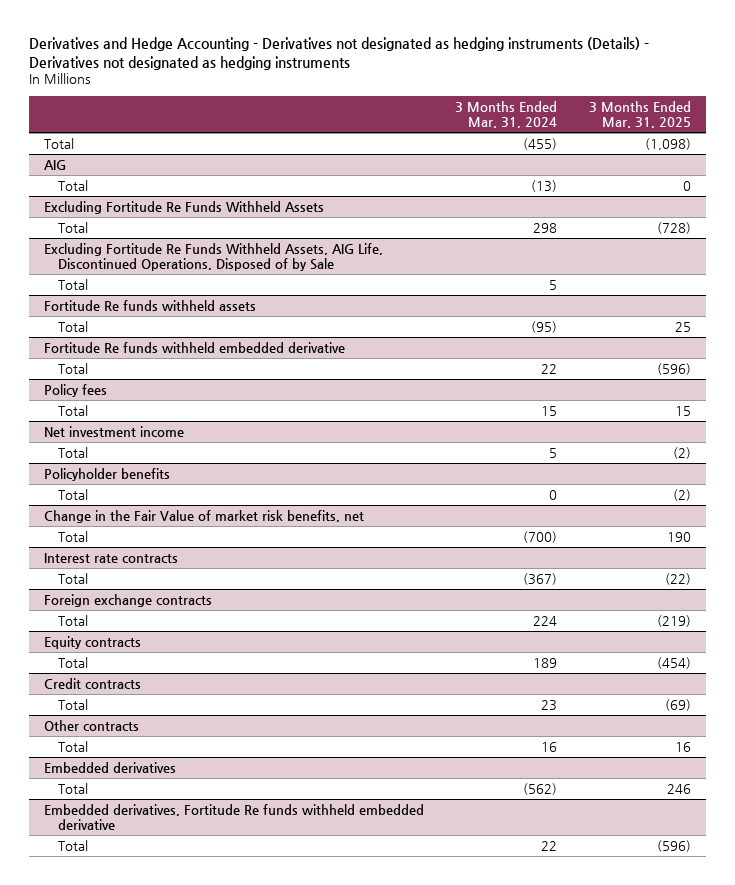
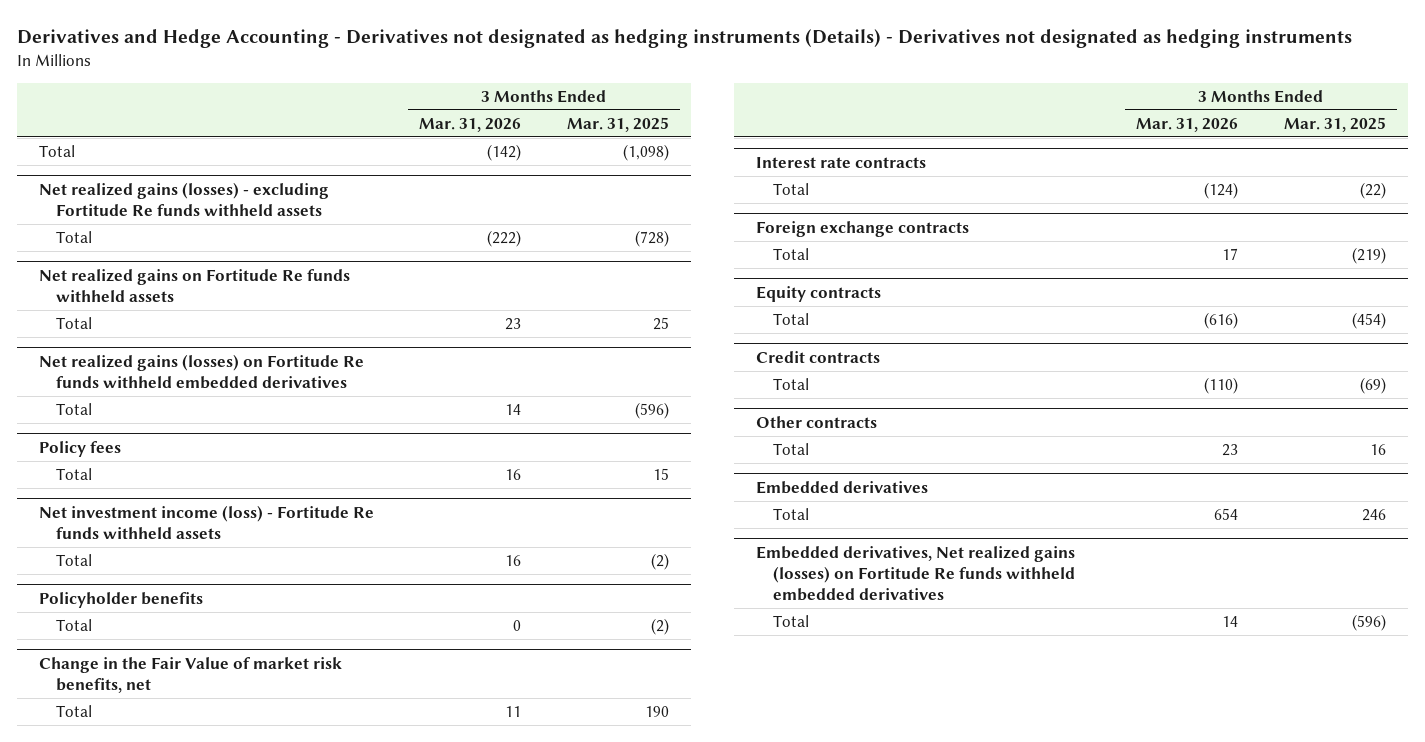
- | 3 Months Ended Mar. 31, 2024 | 3 Months Ended Mar. 31, 2025
+ | 3 Months Ended Mar. 31, 2026 | 3 Months Ended Mar. 31, 2025
- AIG
- Total | (13) | 0
- Excluding Fortitude Re Funds Withheld Assets
+ Net realized gains (losses) - excluding Fortitude Re funds withheld assets
- Excluding Fortitude Re Funds Withheld Assets, AIG Life, Discontinued Operations, Disposed of by Sale
- Total | 5 |
- Fortitude Re funds withheld assets
+ Net realized gains on Fortitude Re funds withheld assets
- Fortitude Re funds withheld embedded derivative
+ Net realized gains (losses) on Fortitude Re funds withheld embedded derivatives
- Net investment income
+ Net investment income (loss) - Fortitude Re funds withheld assets
- Embedded derivatives, Fortitude Re funds withheld embedded derivative
+ Embedded derivatives, Net realized gains (losses) on Fortitude Re funds withheld embedded derivatives

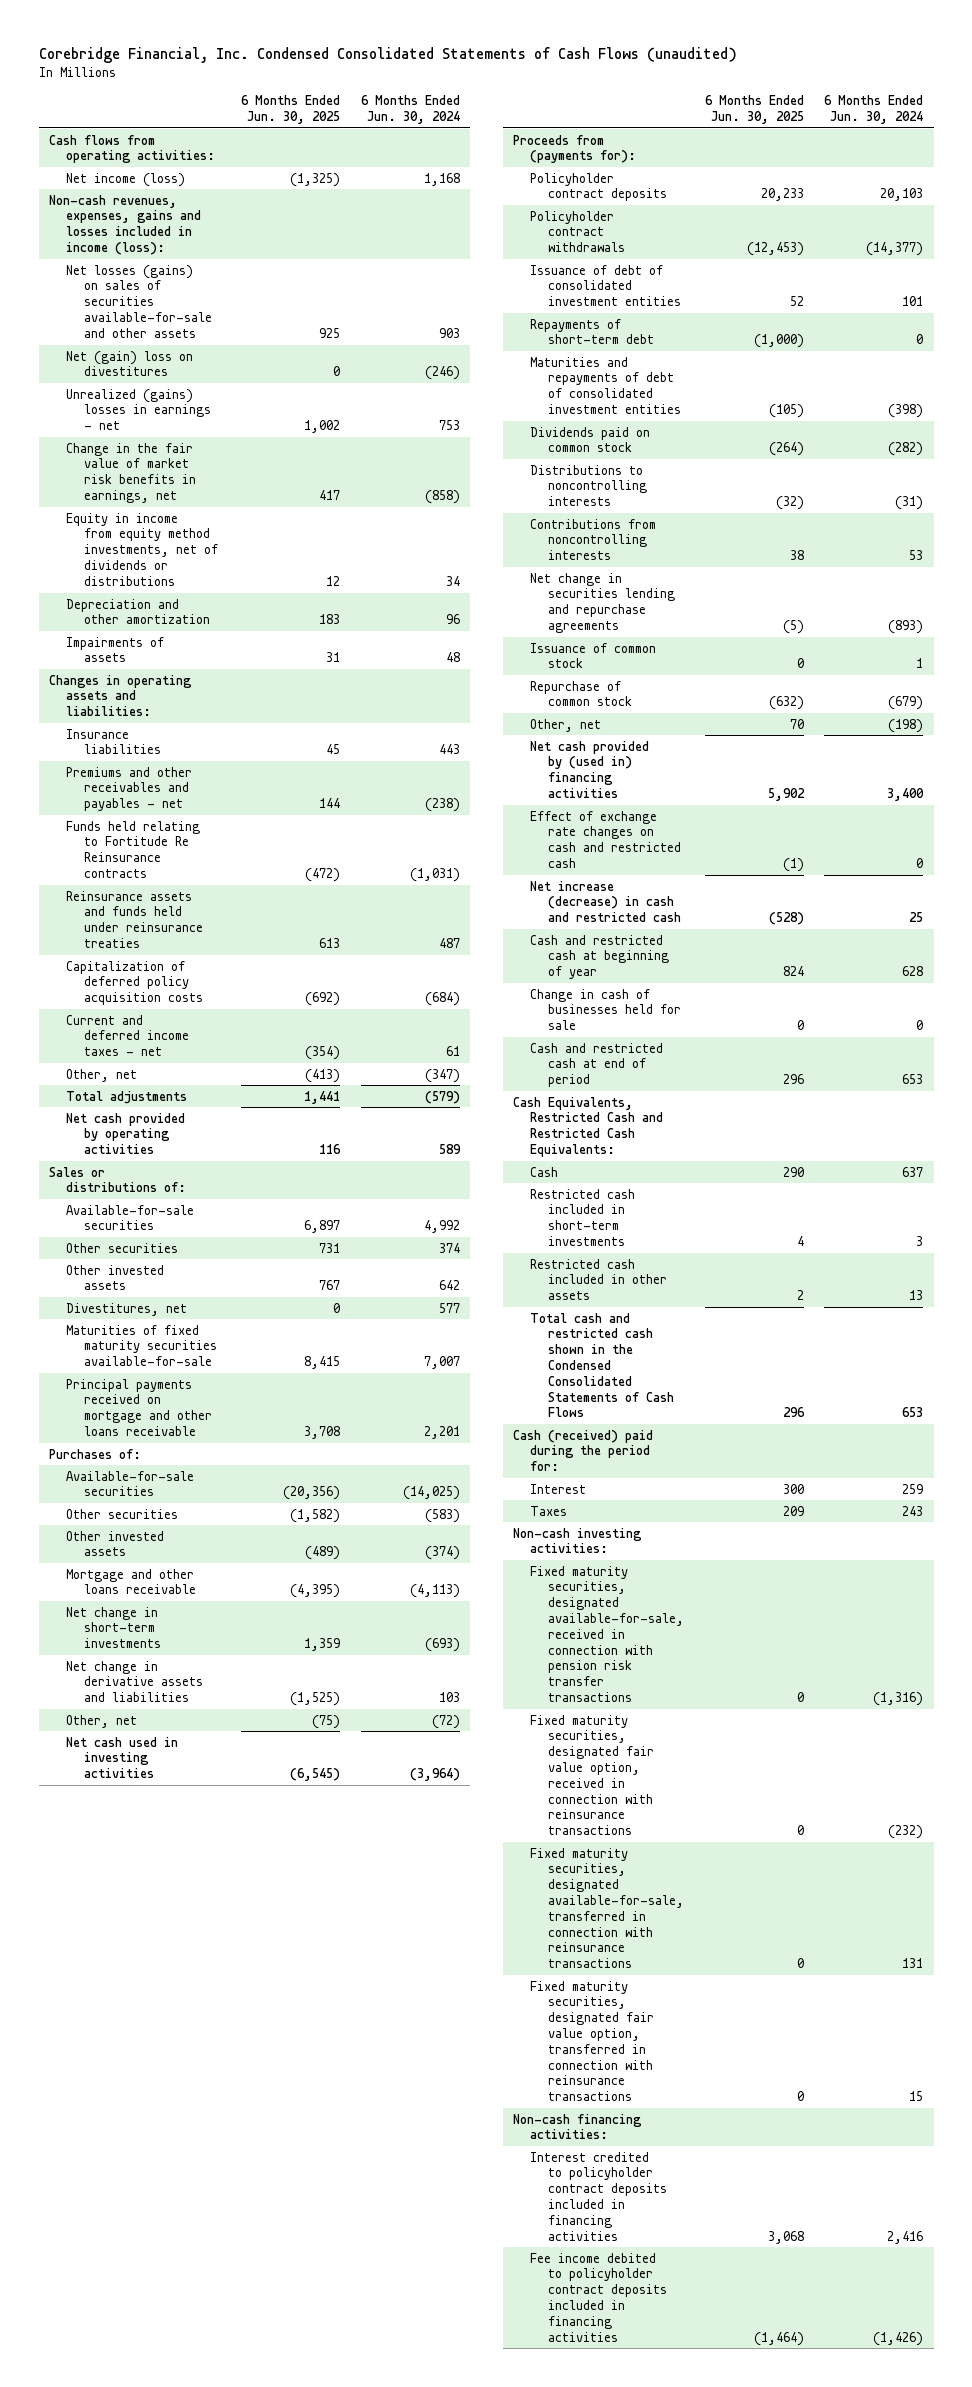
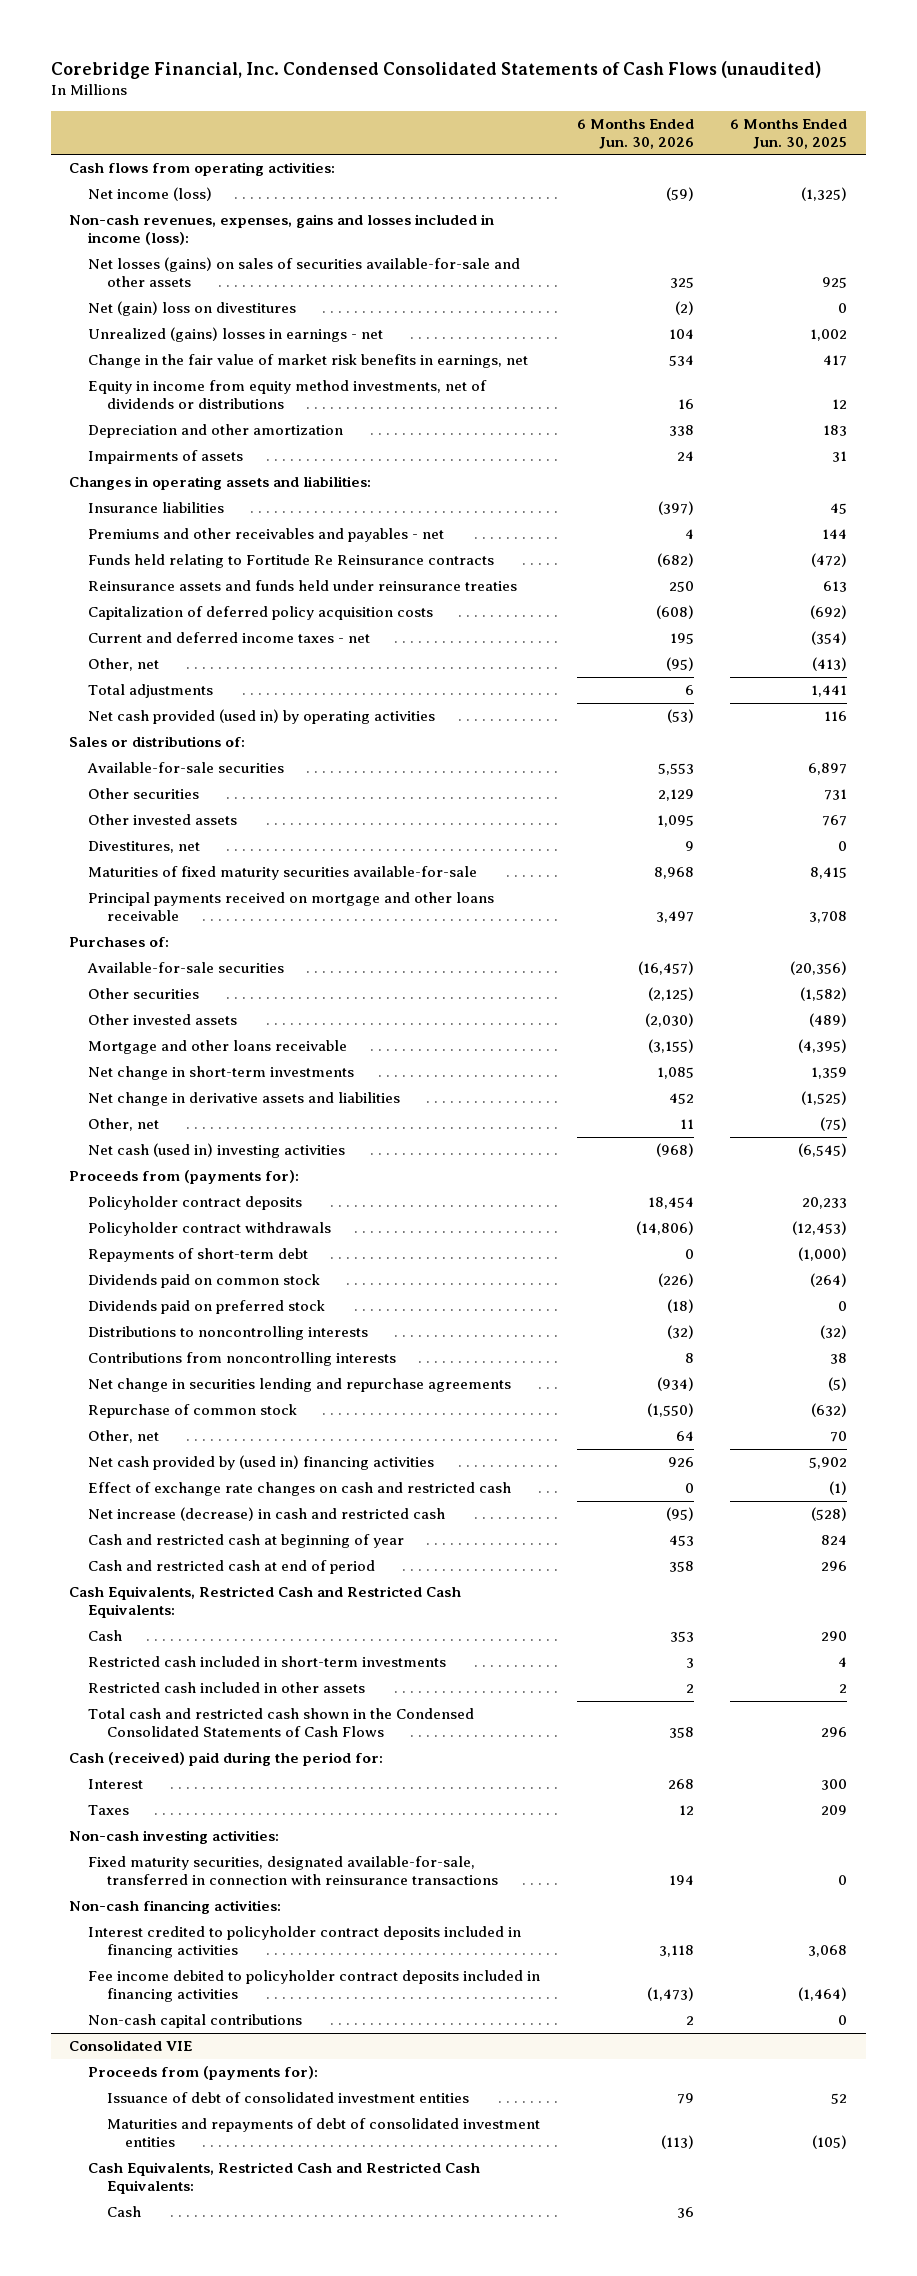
- | 6 Months Ended Jun. 30, 2025 | 6 Months Ended Jun. 30, 2024
+ | 6 Months Ended Jun. 30, 2026 | 6 Months Ended Jun. 30, 2025
- Net cash provided by operating activities | 116 | 589
+ Net cash provided (used in) by operating activities | (53) | 116
- Net cash used in investing activities | (6,545) | (3,964)
+ Net cash (used in) investing activities | (968) | (6,545)
- Issuance of debt of consolidated investment entities | 52 | 101
- Maturities and repayments of debt of consolidated investment entities | (105) | (398)
+ Dividends paid on preferred stock | (18) | 0
- Issuance of common stock | 0 | 1
- Change in cash of businesses held for sale | 0 | 0
- Fixed maturity securities, designated available-for-sale, received in connection with pension risk transfer transactions | 0 | (1,316)
- Fixed maturity securities, designated fair value option, received in connection with reinsurance transactions | 0 | (232)
- Fixed maturity securities, designated fair value option, transferred in connection with reinsurance transactions | 0 | 15
+ Non-cash capital contributions | 2 | 0
+ Consolidated VIE
+ Proceeds from (payments for):
+ Issuance of debt of consolidated investment entities | 79 | 52
+ Maturities and repayments of debt of consolidated investment entities | (113) | (105)
+ Cash Equivalents, Restricted Cash and Restricted Cash Equivalents:
+ Cash | 36 |

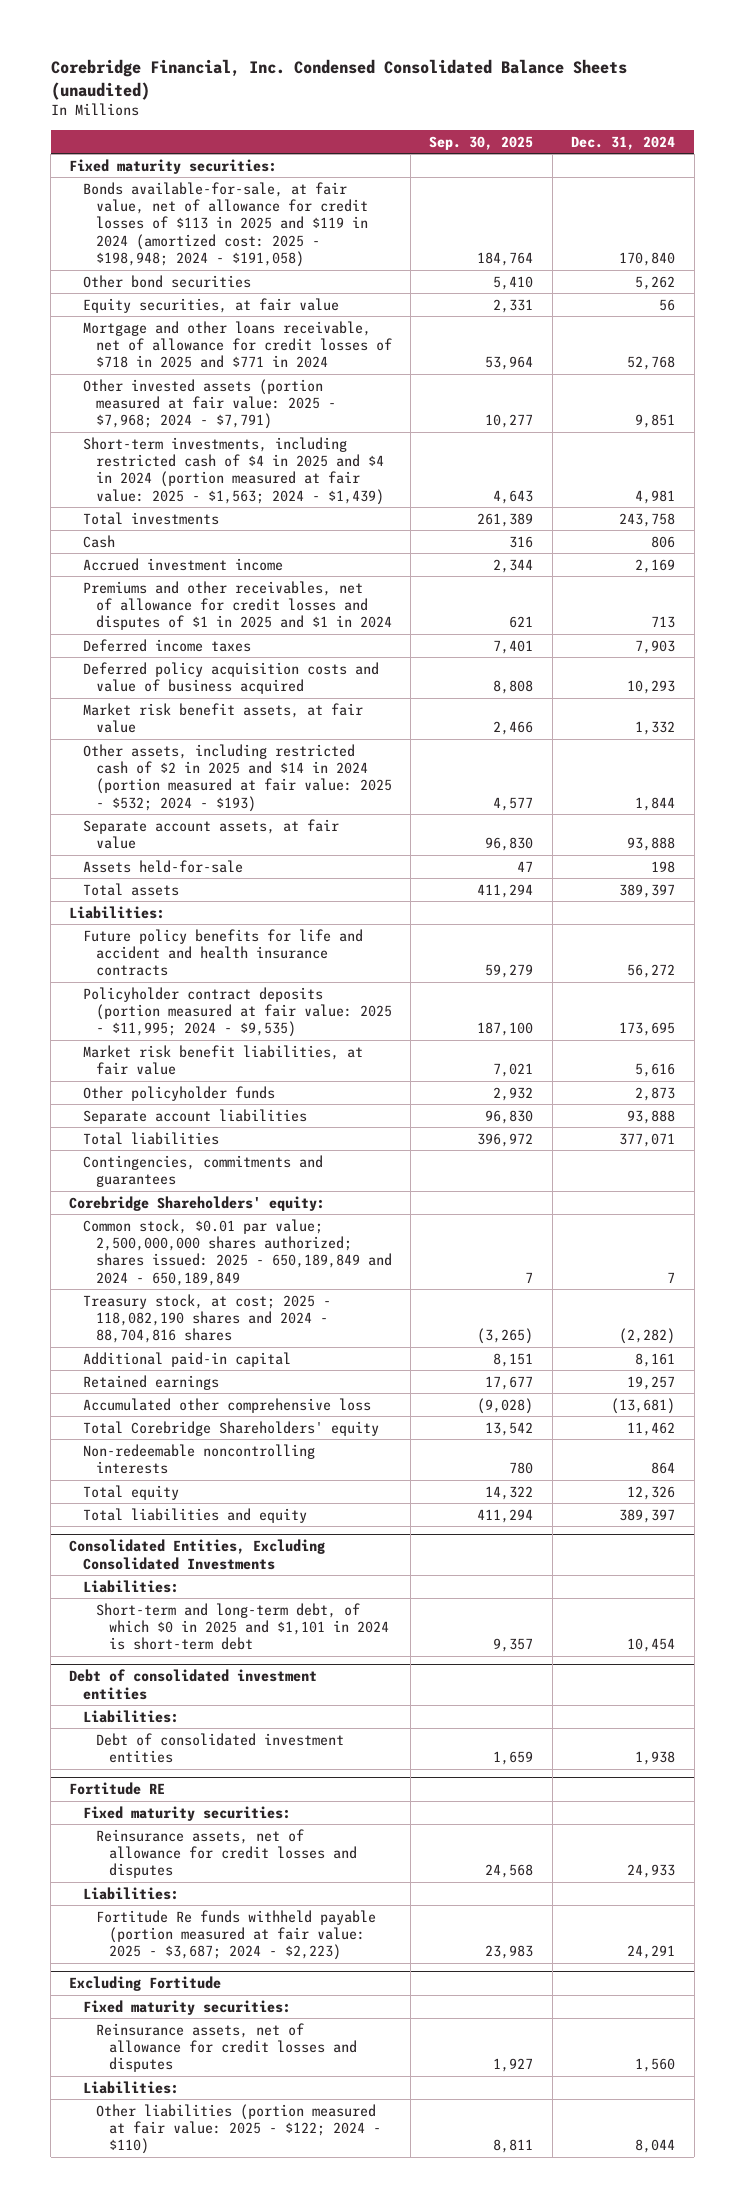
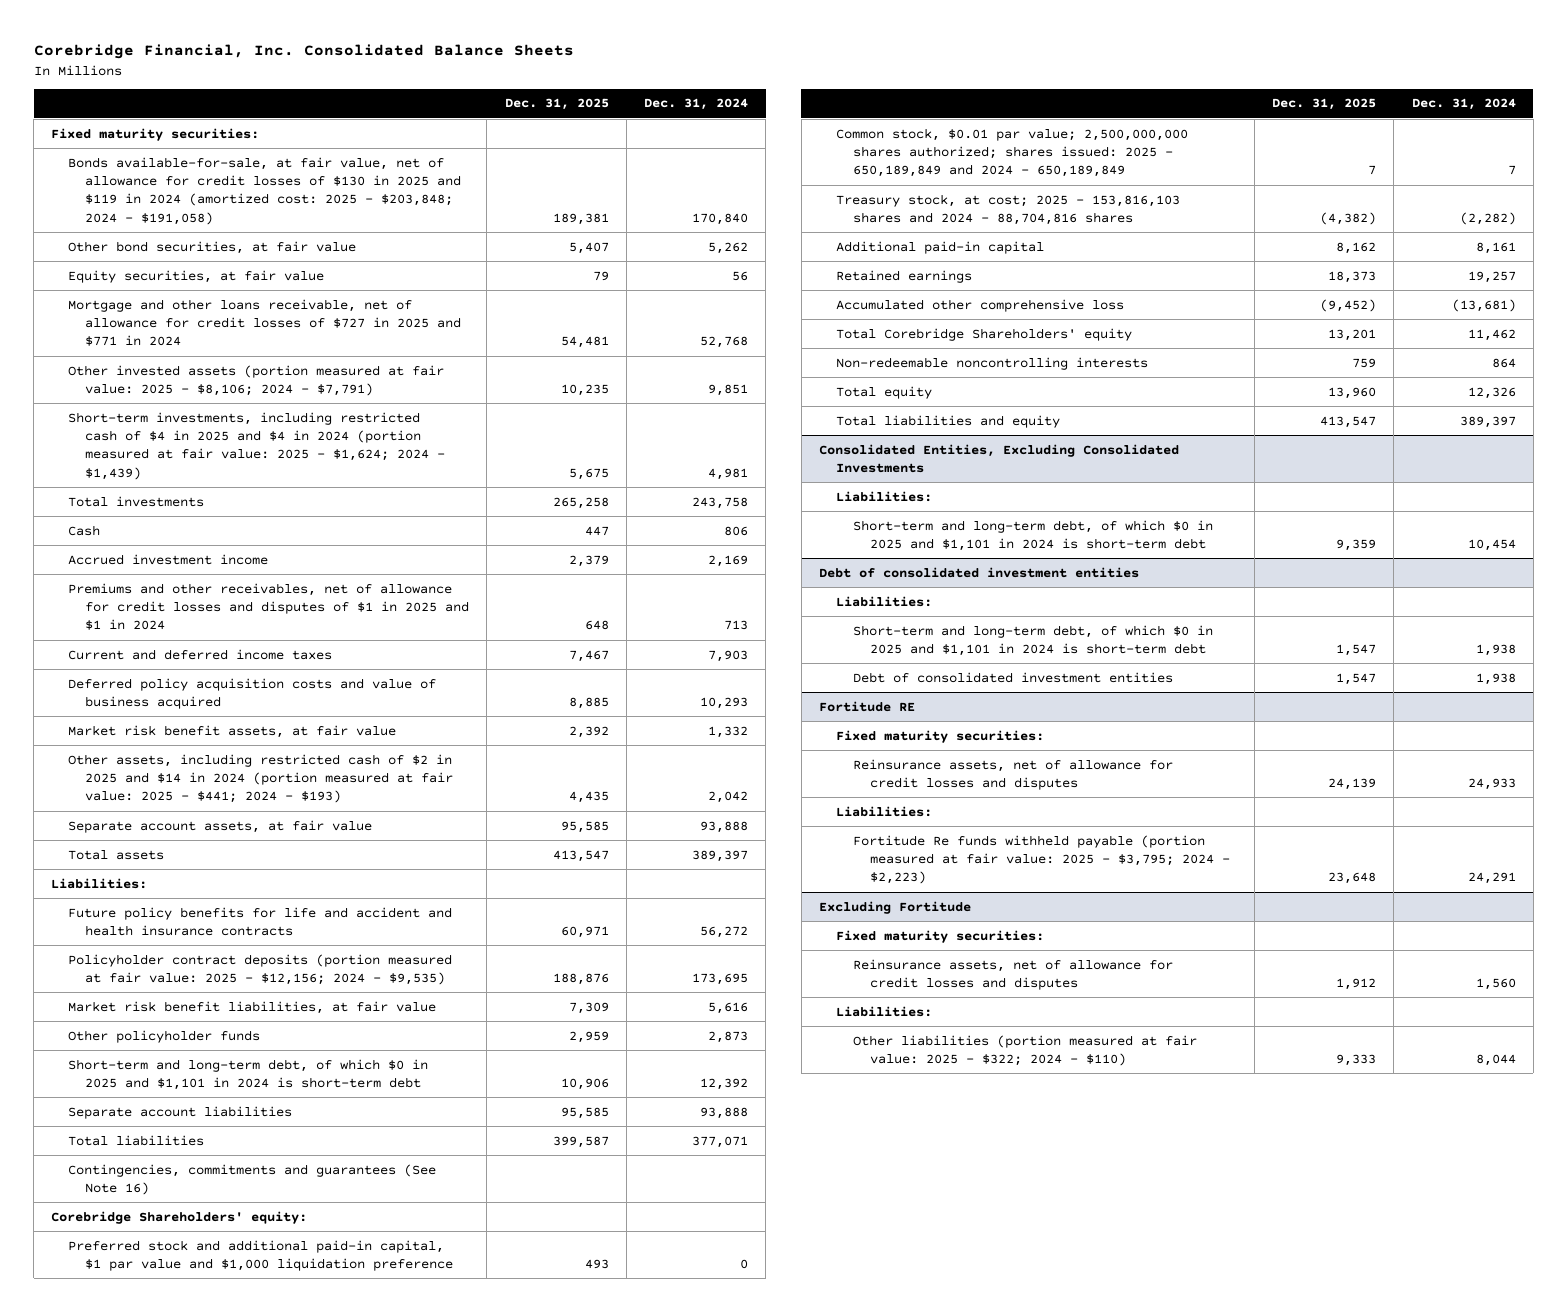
- Corebridge Financial, Inc. Condensed Consolidated Balance Sheets (unaudited)
+ Corebridge Financial, Inc. Consolidated Balance Sheets
- | Sep. 30, 2025 | Dec. 31, 2024
+ | Dec. 31, 2025 | Dec. 31, 2024
- Bonds available-for-sale, at fair value, net of allowance for credit losses of $113 in 2025 and $119 in 2024 (amortized cost: 2025 - $198,948; 2024 - $191,058) | 184,764 | 170,840
- Other bond securities | 5,410 | 5,262
+ Bonds available-for-sale, at fair value, net of allowance for credit losses of $130 in 2025 and $119 in 2024 (amortized cost: 2025 - $203,848; 2024 - $191,058) | 189,381 | 170,840
+ Other bond securities, at fair value | 5,407 | 5,262
- Mortgage and other loans receivable, net of allowance for credit losses of $718 in 2025 and $771 in 2024 | 53,964 | 52,768
- Other invested assets (portion measured at fair value: 2025 - $7,968; 2024 - $7,791) | 10,277 | 9,851
- Short-term investments, including restricted cash of $4 in 2025 and $4 in 2024 (portion measured at fair value: 2025 - $1,563; 2024 - $1,439) | 4,643 | 4,981
+ Mortgage and other loans receivable, net of allowance for credit losses of $727 in 2025 and $771 in 2024 | 54,481 | 52,768
+ Other invested assets (portion measured at fair value: 2025 - $8,106; 2024 - $7,791) | 10,235 | 9,851
+ Short-term investments, including restricted cash of $4 in 2025 and $4 in 2024 (portion measured at fair value: 2025 - $1,624; 2024 - $1,439) | 5,675 | 4,981
- Deferred income taxes | 7,401 | 7,903
+ Current and deferred income taxes | 7,467 | 7,903
- Other assets, including restricted cash of $2 in 2025 and $14 in 2024 (portion measured at fair value: 2025 - $532; 2024 - $193) | 4,577 | 1,844
+ Other assets, including restricted cash of $2 in 2025 and $14 in 2024 (portion measured at fair value: 2025 - $441; 2024 - $193) | 4,435 | 2,042
- Assets held-for-sale | 47 | 198
- Policyholder contract deposits (portion measured at fair value: 2025 - $11,995; 2024 - $9,535) | 187,100 | 173,695
+ Policyholder contract deposits (portion measured at fair value: 2025 - $12,156; 2024 - $9,535) | 188,876 | 173,695
+ Short-term and long-term debt, of which $0 in 2025 and $1,101 in 2024 is short-term debt | 10,906 | 12,392
- Contingencies, commitments and guarantees
+ Contingencies, commitments and guarantees (See Note 16)
+ Preferred stock and additional paid-in capital, $1 par value and $1,000 liquidation preference | 493 | 0
- Treasury stock, at cost; 2025 - 118,082,190 shares and 2024 - 88,704,816 shares | (3,265) | (2,282)
+ Treasury stock, at cost; 2025 - 153,816,103 shares and 2024 - 88,704,816 shares | (4,382) | (2,282)
@ Debt of consolidated investment entities
+ Short-term and long-term debt, of which $0 in 2025 and $1,101 in 2024 is short-term debt | 1,547 | 1,938
@ Fortitude RE
- Fortitude Re funds withheld payable (portion measured at fair value: 2025 - $3,687; 2024 - $2,223) | 23,983 | 24,291
+ Fortitude Re funds withheld payable (portion measured at fair value: 2025 - $3,795; 2024 - $2,223) | 23,648 | 24,291
@ Excluding Fortitude
- Other liabilities (portion measured at fair value: 2025 - $122; 2024 - $110) | 8,811 | 8,044
+ Other liabilities (portion measured at fair value: 2025 - $322; 2024 - $110) | 9,333 | 8,044

